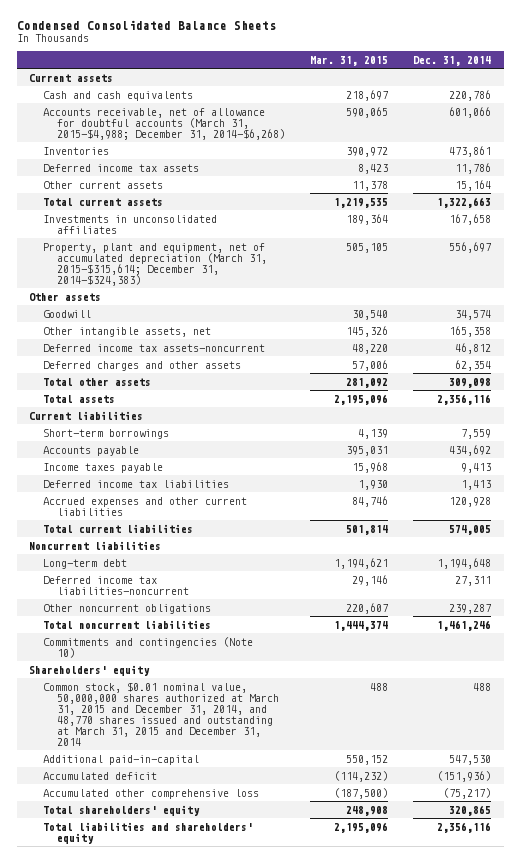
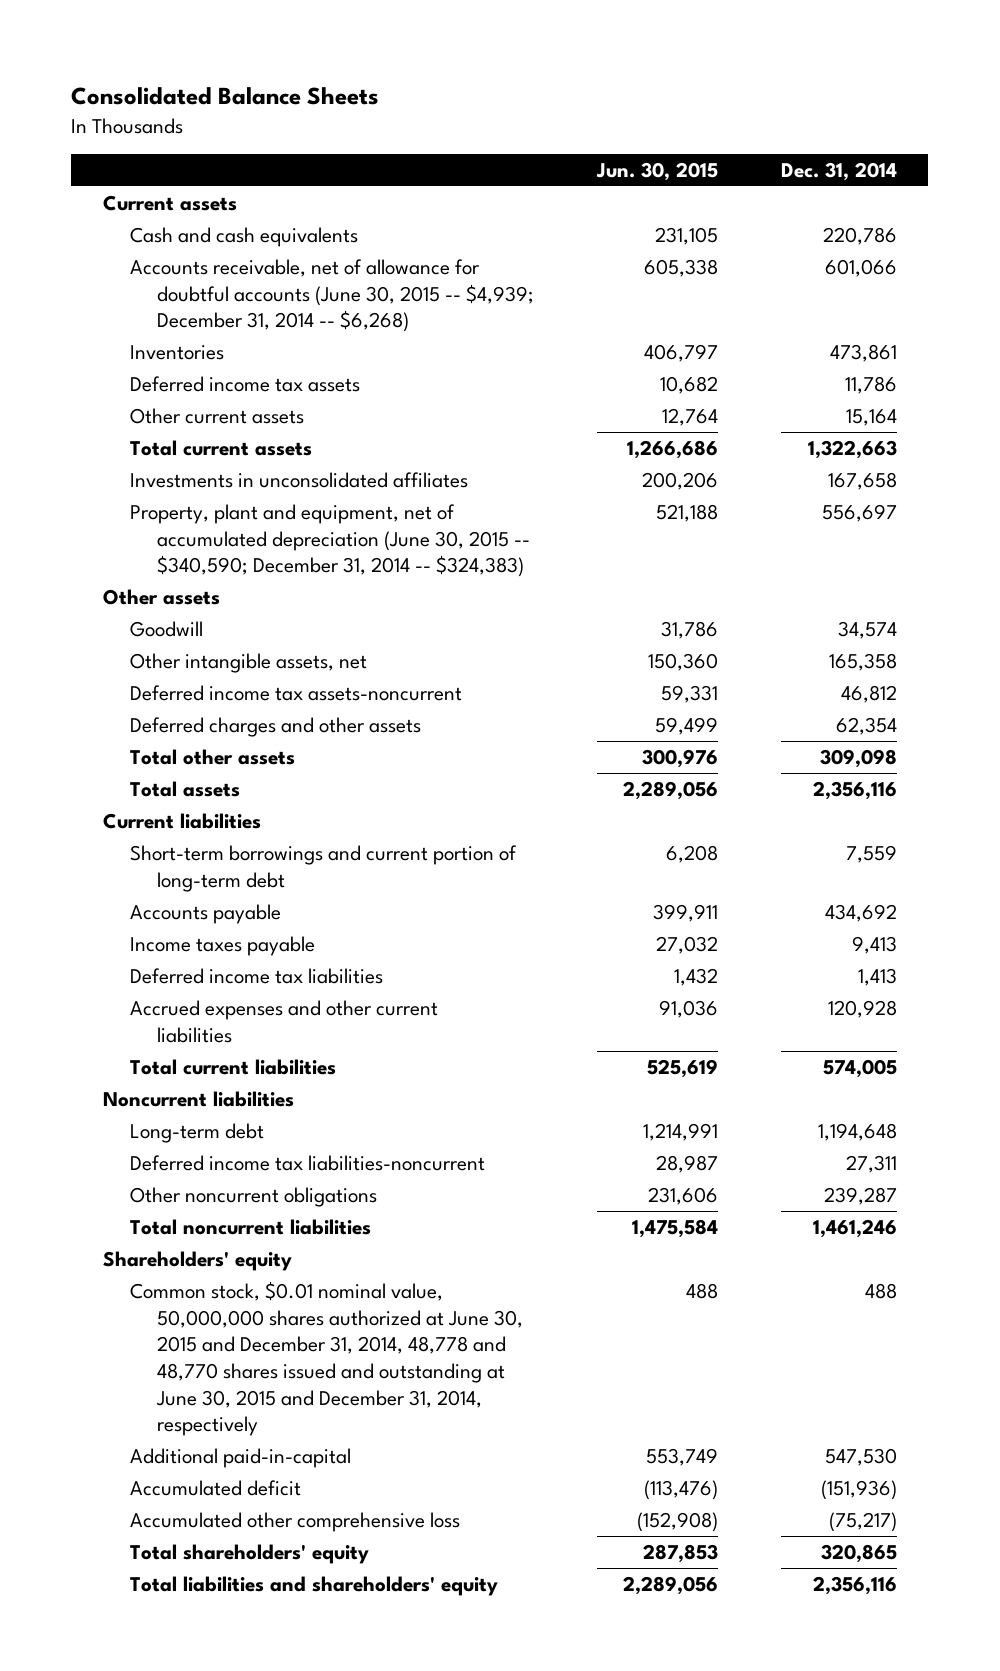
- Condensed Consolidated Balance Sheets
+ Consolidated Balance Sheets
- | Mar. 31, 2015 | Dec. 31, 2014
+ | Jun. 30, 2015 | Dec. 31, 2014
- Accounts receivable, net of allowance for doubtful accounts (March 31, 2015-$4,988; December 31, 2014-$6,268) | 590,065 | 601,066
+ Accounts receivable, net of allowance for doubtful accounts (June 30, 2015 -- $4,939; December 31, 2014 -- $6,268) | 605,338 | 601,066
- Property, plant and equipment, net of accumulated depreciation (March 31, 2015-$315,614; December 31, 2014-$324,383) | 505,105 | 556,697
+ Property, plant and equipment, net of accumulated depreciation (June 30, 2015 -- $340,590; December 31, 2014 -- $324,383) | 521,188 | 556,697
- Short-term borrowings | 4,139 | 7,559
+ Short-term borrowings and current portion of long-term debt | 6,208 | 7,559
- Commitments and contingencies (Note 10)
- Common stock, $0.01 nominal value, 50,000,000 shares authorized at March 31, 2015 and December 31, 2014, and 48,770 shares issued and outstanding at March 31, 2015 and December 31, 2014 | 488 | 488
+ Common stock, $0.01 nominal value, 50,000,000 shares authorized at June 30, 2015 and December 31, 2014, 48,778 and 48,770 shares issued and outstanding at June 30, 2015 and December 31, 2014, respectively | 488 | 488

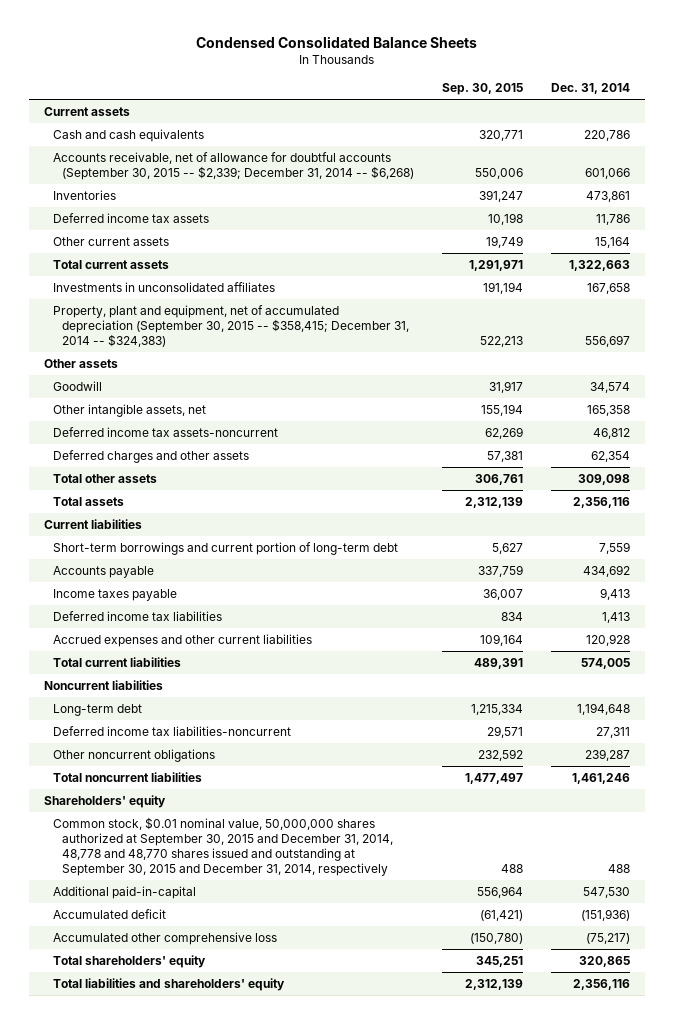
- Consolidated Balance Sheets
+ Condensed Consolidated Balance Sheets
- | Jun. 30, 2015 | Dec. 31, 2014
+ | Sep. 30, 2015 | Dec. 31, 2014
- Accounts receivable, net of allowance for doubtful accounts (June 30, 2015 -- $4,939; December 31, 2014 -- $6,268) | 605,338 | 601,066
+ Accounts receivable, net of allowance for doubtful accounts (September 30, 2015 -- $2,339; December 31, 2014 -- $6,268) | 550,006 | 601,066
- Property, plant and equipment, net of accumulated depreciation (June 30, 2015 -- $340,590; December 31, 2014 -- $324,383) | 521,188 | 556,697
+ Property, plant and equipment, net of accumulated depreciation (September 30, 2015 -- $358,415; December 31, 2014 -- $324,383) | 522,213 | 556,697
- Common stock, $0.01 nominal value, 50,000,000 shares authorized at June 30, 2015 and December 31, 2014, 48,778 and 48,770 shares issued and outstanding at June 30, 2015 and December 31, 2014, respectively | 488 | 488
+ Common stock, $0.01 nominal value, 50,000,000 shares authorized at September 30, 2015 and December 31, 2014, 48,778 and 48,770 shares issued and outstanding at September 30, 2015 and December 31, 2014, respectively | 488 | 488

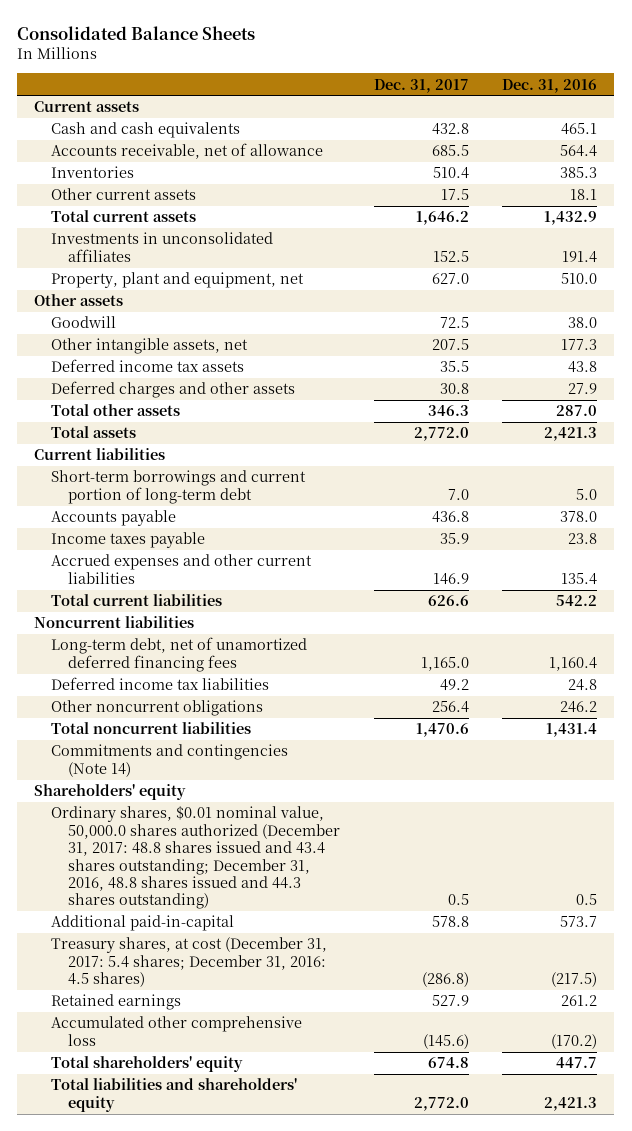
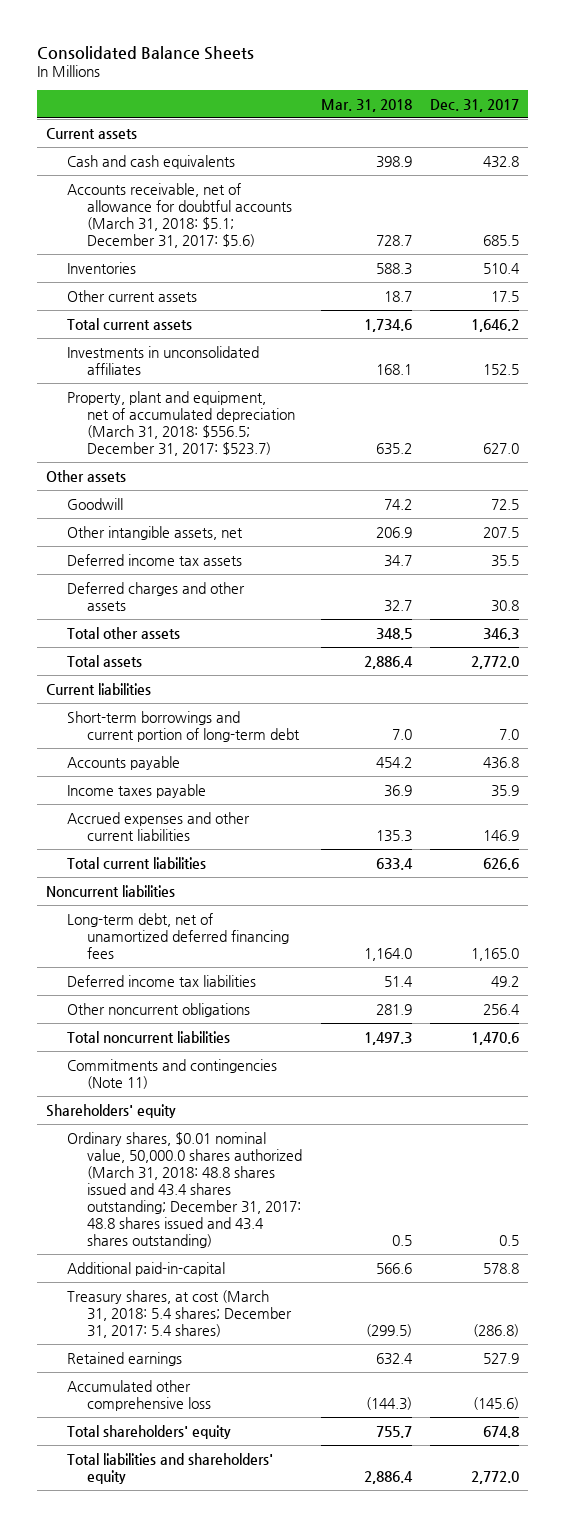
- | Dec. 31, 2017 | Dec. 31, 2016
+ | Mar. 31, 2018 | Dec. 31, 2017
- Accounts receivable, net of allowance | 685.5 | 564.4
+ Accounts receivable, net of allowance for doubtful accounts (March 31, 2018: $5.1; December 31, 2017: $5.6) | 728.7 | 685.5
- Property, plant and equipment, net | 627.0 | 510.0
+ Property, plant and equipment, net of accumulated depreciation (March 31, 2018: $556.5; December 31, 2017: $523.7) | 635.2 | 627.0
- Commitments and contingencies (Note 14)
+ Commitments and contingencies (Note 11)
- Ordinary shares, $0.01 nominal value, 50,000.0 shares authorized (December 31, 2017: 48.8 shares issued and 43.4 shares outstanding; December 31, 2016, 48.8 shares issued and 44.3 shares outstanding) | 0.5 | 0.5
+ Ordinary shares, $0.01 nominal value, 50,000.0 shares authorized (March 31, 2018: 48.8 shares issued and 43.4 shares outstanding; December 31, 2017: 48.8 shares issued and 43.4 shares outstanding) | 0.5 | 0.5
- Treasury shares, at cost (December 31, 2017: 5.4 shares; December 31, 2016: 4.5 shares) | (286.8) | (217.5)
+ Treasury shares, at cost (March 31, 2018: 5.4 shares; December 31, 2017: 5.4 shares) | (299.5) | (286.8)

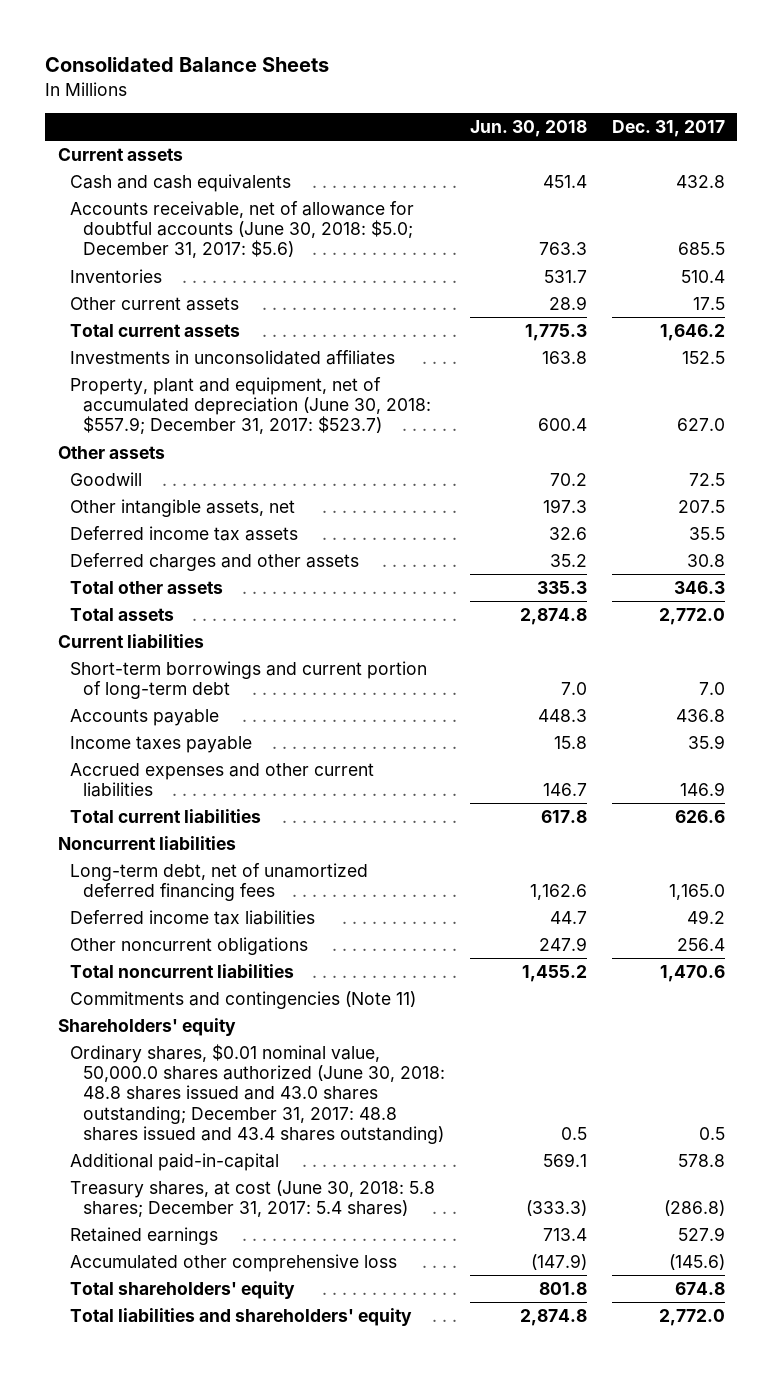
- | Mar. 31, 2018 | Dec. 31, 2017
+ | Jun. 30, 2018 | Dec. 31, 2017
- Accounts receivable, net of allowance for doubtful accounts (March 31, 2018: $5.1; December 31, 2017: $5.6) | 728.7 | 685.5
+ Accounts receivable, net of allowance for doubtful accounts (June 30, 2018: $5.0; December 31, 2017: $5.6) | 763.3 | 685.5
- Property, plant and equipment, net of accumulated depreciation (March 31, 2018: $556.5; December 31, 2017: $523.7) | 635.2 | 627.0
+ Property, plant and equipment, net of accumulated depreciation (June 30, 2018: $557.9; December 31, 2017: $523.7) | 600.4 | 627.0
- Ordinary shares, $0.01 nominal value, 50,000.0 shares authorized (March 31, 2018: 48.8 shares issued and 43.4 shares outstanding; December 31, 2017: 48.8 shares issued and 43.4 shares outstanding) | 0.5 | 0.5
+ Ordinary shares, $0.01 nominal value, 50,000.0 shares authorized (June 30, 2018: 48.8 shares issued and 43.0 shares outstanding; December 31, 2017: 48.8 shares issued and 43.4 shares outstanding) | 0.5 | 0.5
- Treasury shares, at cost (March 31, 2018: 5.4 shares; December 31, 2017: 5.4 shares) | (299.5) | (286.8)
+ Treasury shares, at cost (June 30, 2018: 5.8 shares; December 31, 2017: 5.4 shares) | (333.3) | (286.8)

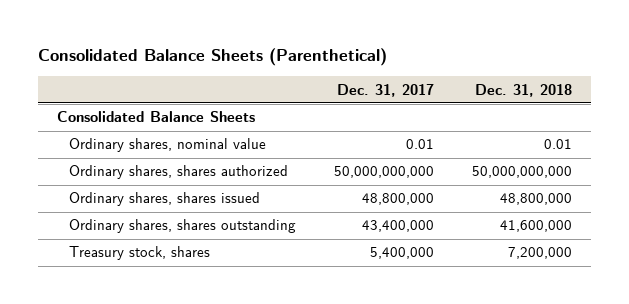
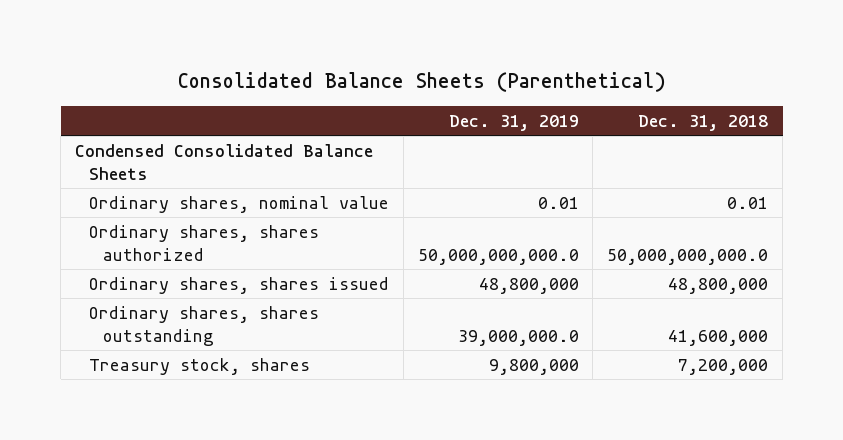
- | Dec. 31, 2017 | Dec. 31, 2018
+ | Dec. 31, 2019 | Dec. 31, 2018
- Consolidated Balance Sheets
+ Condensed Consolidated Balance Sheets
- Ordinary shares, shares authorized | 50,000,000,000 | 50,000,000,000
+ Ordinary shares, shares authorized | 50,000,000,000.0 | 50,000,000,000.0

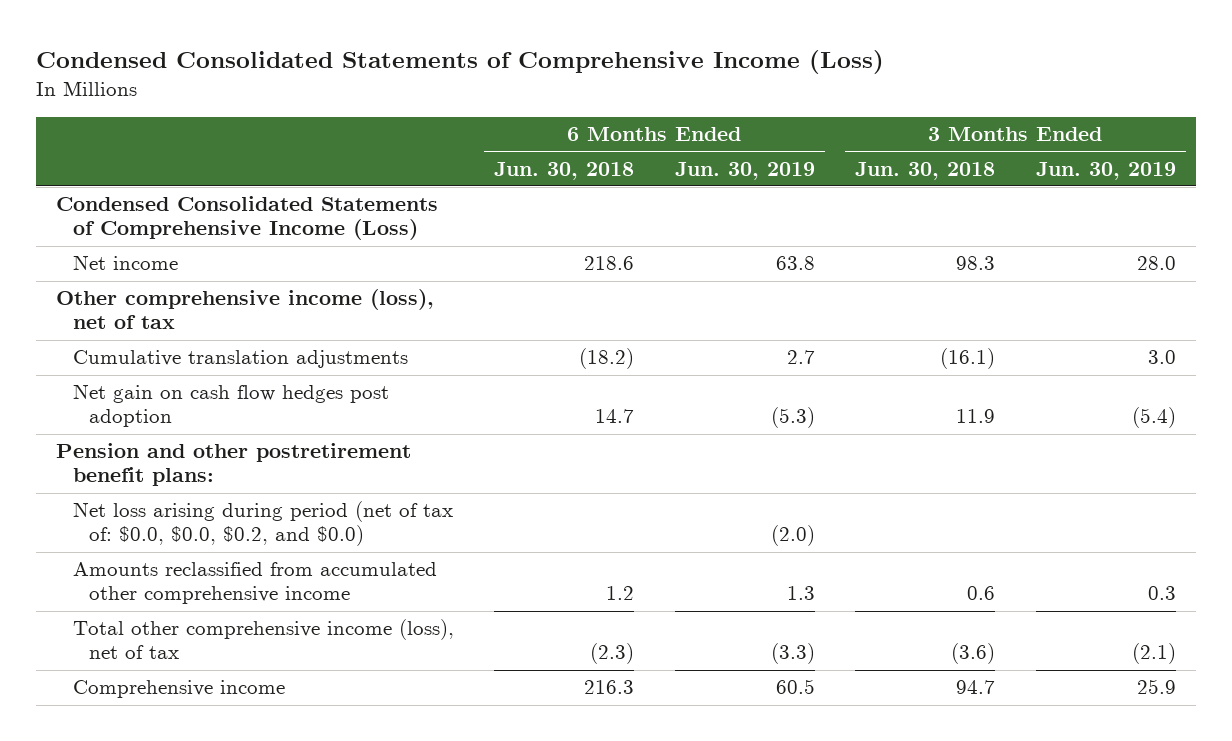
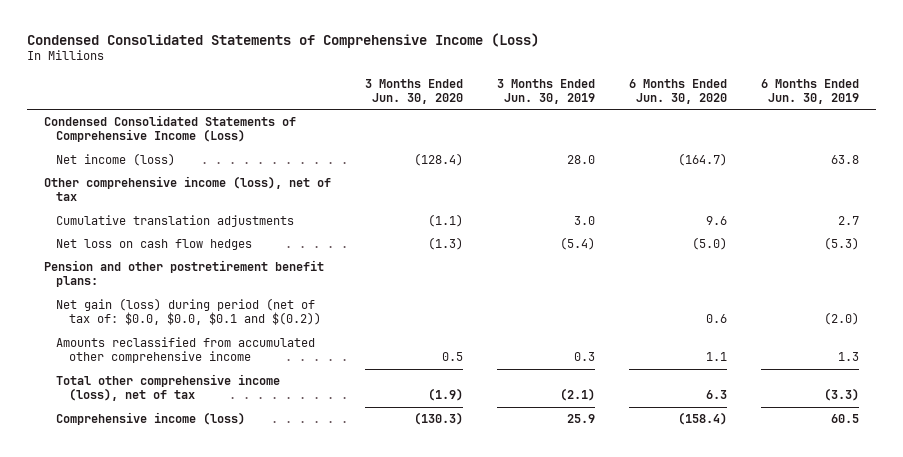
- | 6 Months Ended Jun. 30, 2018 | 6 Months Ended Jun. 30, 2019 | 3 Months Ended Jun. 30, 2018 | 3 Months Ended Jun. 30, 2019
+ | 3 Months Ended Jun. 30, 2020 | 3 Months Ended Jun. 30, 2019 | 6 Months Ended Jun. 30, 2020 | 6 Months Ended Jun. 30, 2019
- Net income | 218.6 | 63.8 | 98.3 | 28.0
+ Net income (loss) | (128.4) | 28.0 | (164.7) | 63.8
- Net gain on cash flow hedges post adoption | 14.7 | (5.3) | 11.9 | (5.4)
+ Net loss on cash flow hedges | (1.3) | (5.4) | (5.0) | (5.3)
- Net loss arising during period (net of tax of: $0.0, $0.0, $0.2, and $0.0) | | (2.0) | |
+ Net gain (loss) during period (net of tax of: $0.0, $0.0, $0.1 and $(0.2)) | | | 0.6 | (2.0)
- Comprehensive income | 216.3 | 60.5 | 94.7 | 25.9
+ Comprehensive income (loss) | (130.3) | 25.9 | (158.4) | 60.5

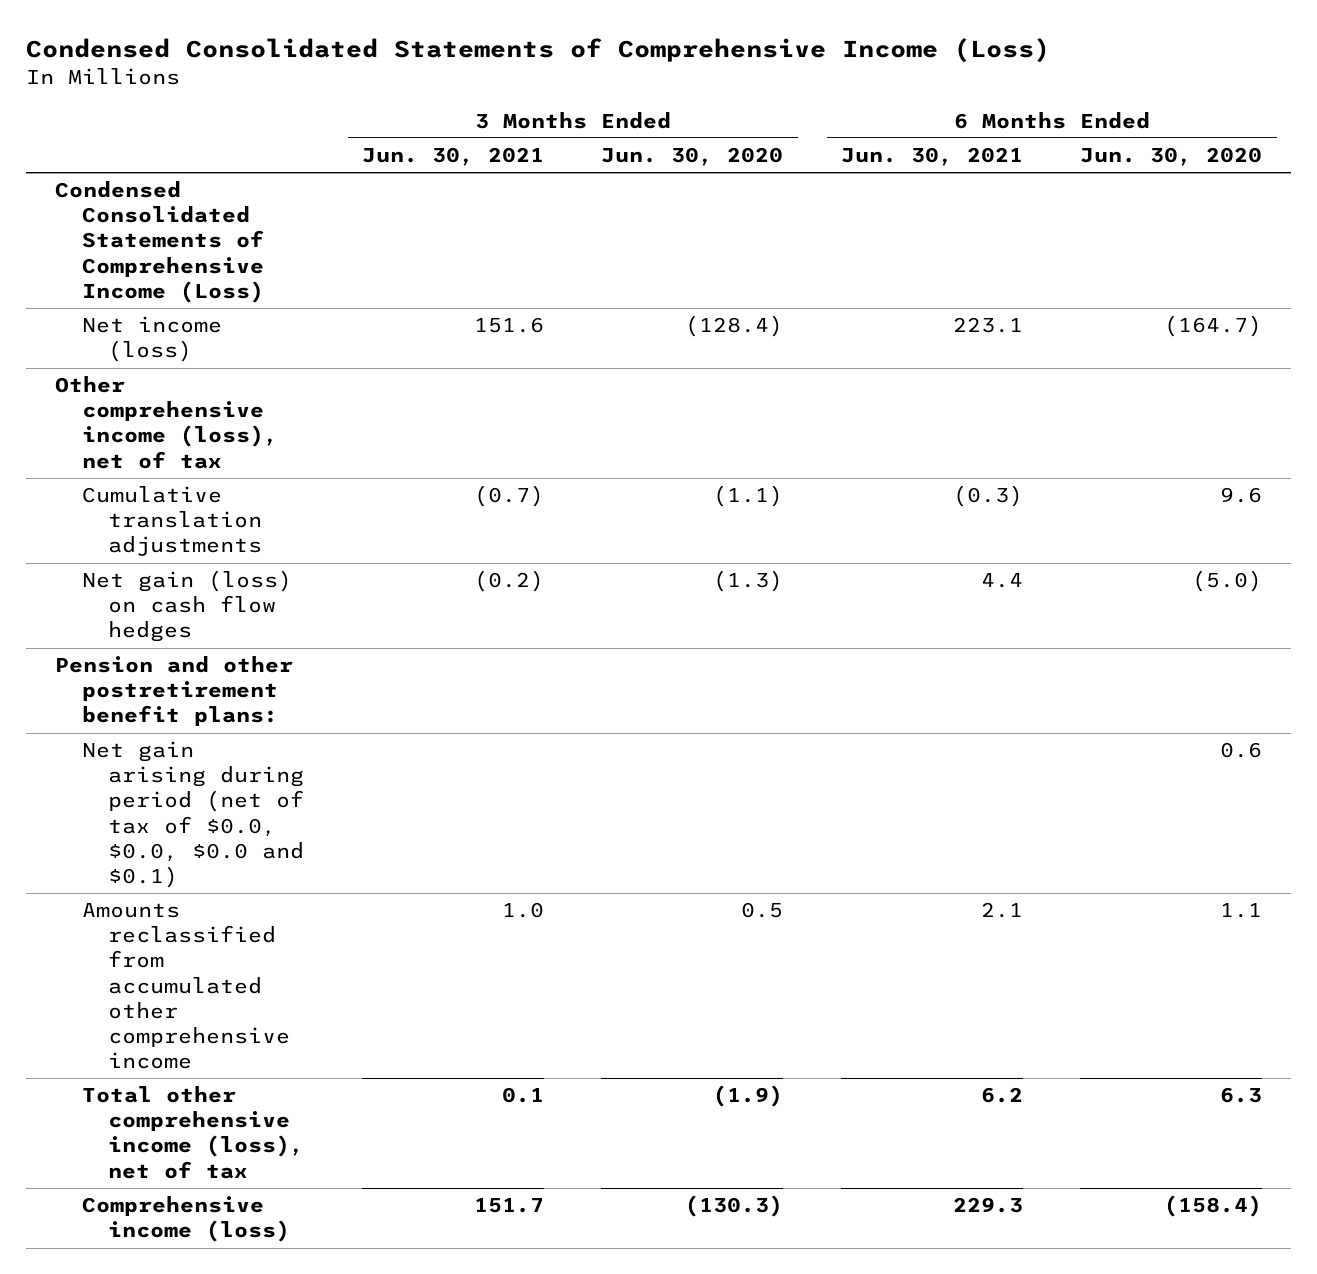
- | 3 Months Ended Jun. 30, 2020 | 3 Months Ended Jun. 30, 2019 | 6 Months Ended Jun. 30, 2020 | 6 Months Ended Jun. 30, 2019
+ | 3 Months Ended Jun. 30, 2021 | 3 Months Ended Jun. 30, 2020 | 6 Months Ended Jun. 30, 2021 | 6 Months Ended Jun. 30, 2020
- Net loss on cash flow hedges | (1.3) | (5.4) | (5.0) | (5.3)
+ Net gain (loss) on cash flow hedges | (0.2) | (1.3) | 4.4 | (5.0)
- Net gain (loss) during period (net of tax of: $0.0, $0.0, $0.1 and $(0.2)) | | | 0.6 | (2.0)
+ Net gain arising during period (net of tax of $0.0, $0.0, $0.0 and $0.1) | | | | 0.6

